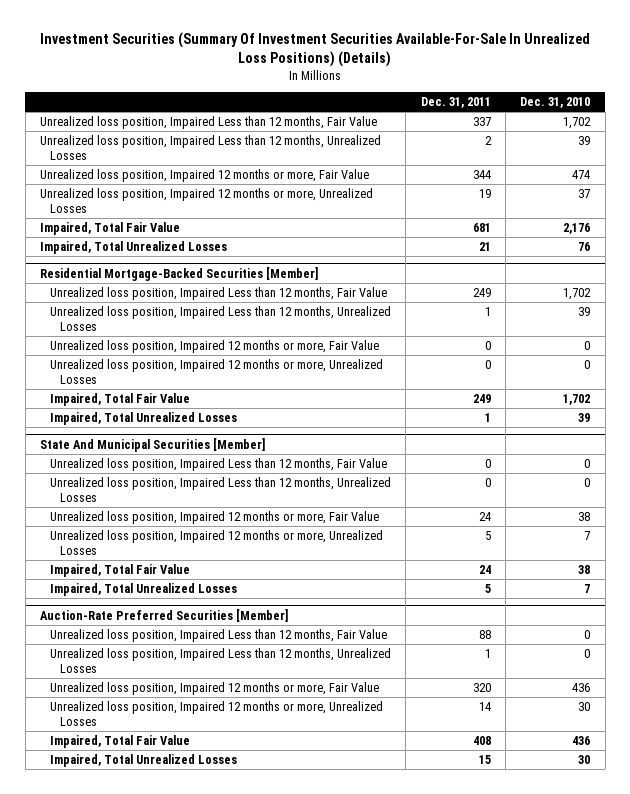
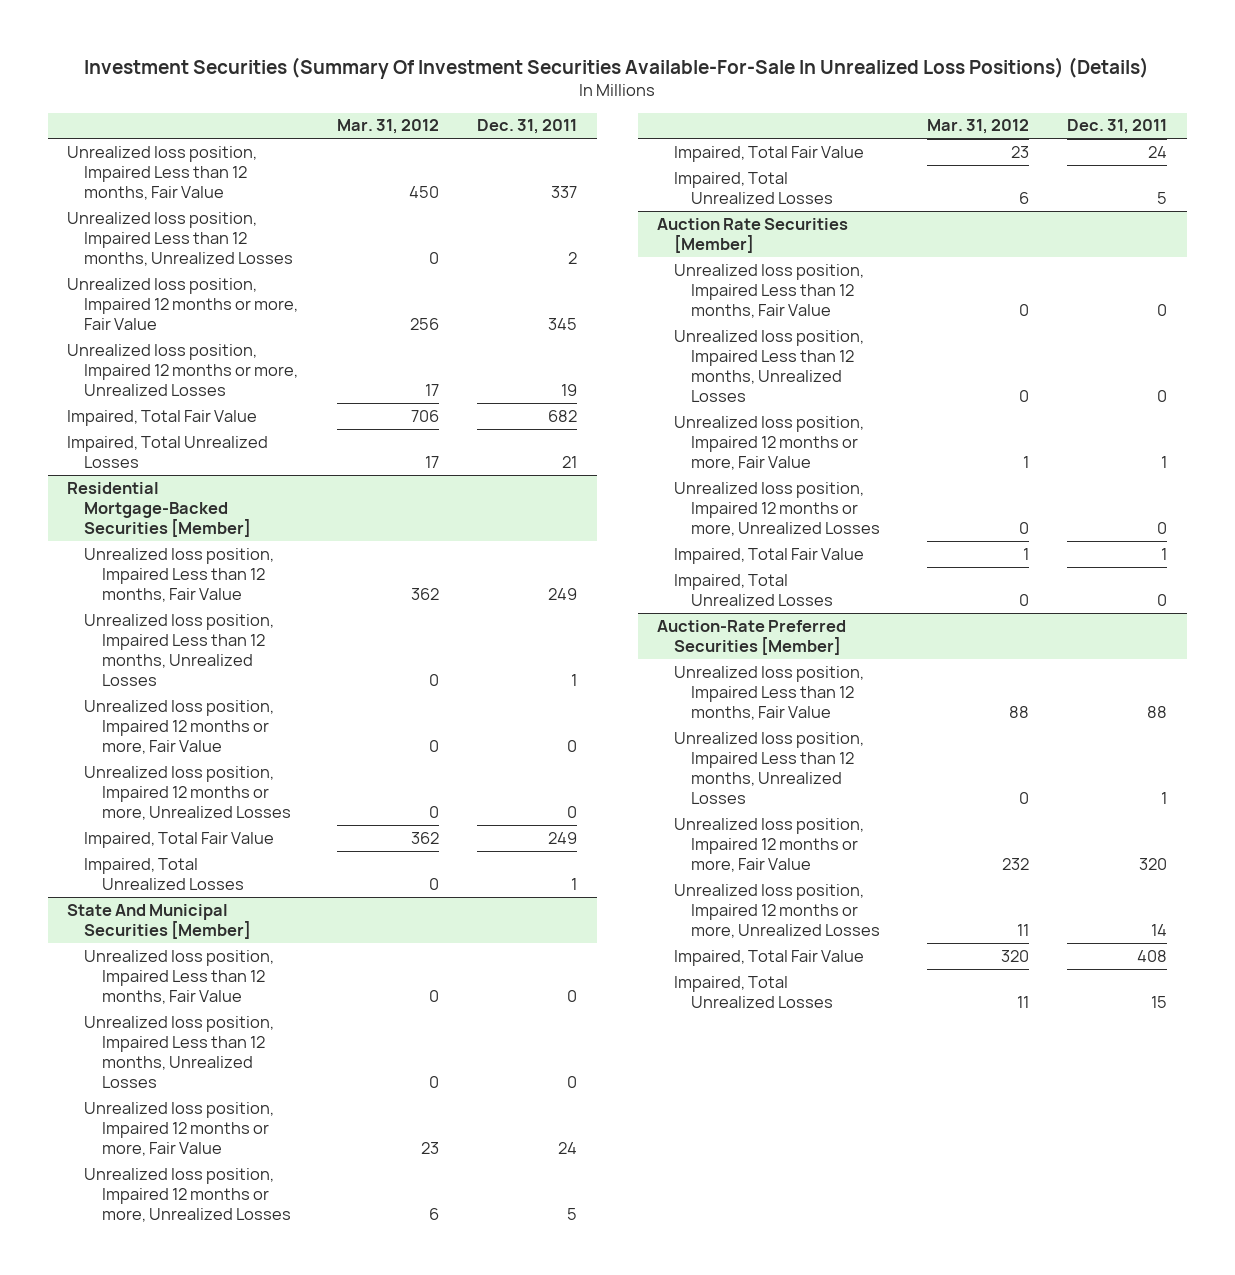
- | Dec. 31, 2011 | Dec. 31, 2010
+ | Mar. 31, 2012 | Dec. 31, 2011
- Unrealized loss position, Impaired 12 months or more, Fair Value | 344 | 474
+ Unrealized loss position, Impaired 12 months or more, Fair Value | 256 | 345
- Impaired, Total Fair Value | 681 | 2,176
+ Impaired, Total Fair Value | 706 | 682
+ Auction Rate Securities [Member]
+ Unrealized loss position, Impaired Less than 12 months, Fair Value | 0 | 0
+ Unrealized loss position, Impaired Less than 12 months, Unrealized Losses | 0 | 0
+ Unrealized loss position, Impaired 12 months or more, Fair Value | 1 | 1
+ Unrealized loss position, Impaired 12 months or more, Unrealized Losses | 0 | 0
+ Impaired, Total Fair Value | 1 | 1
+ Impaired, Total Unrealized Losses | 0 | 0

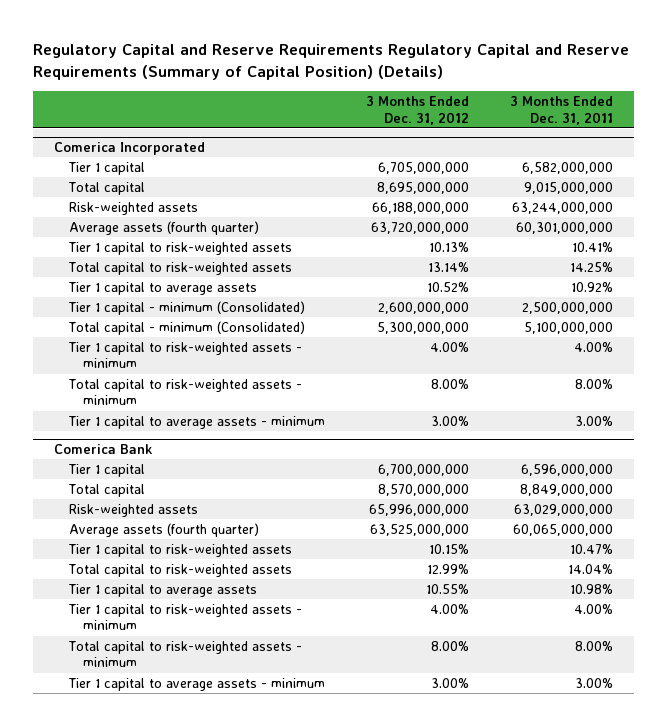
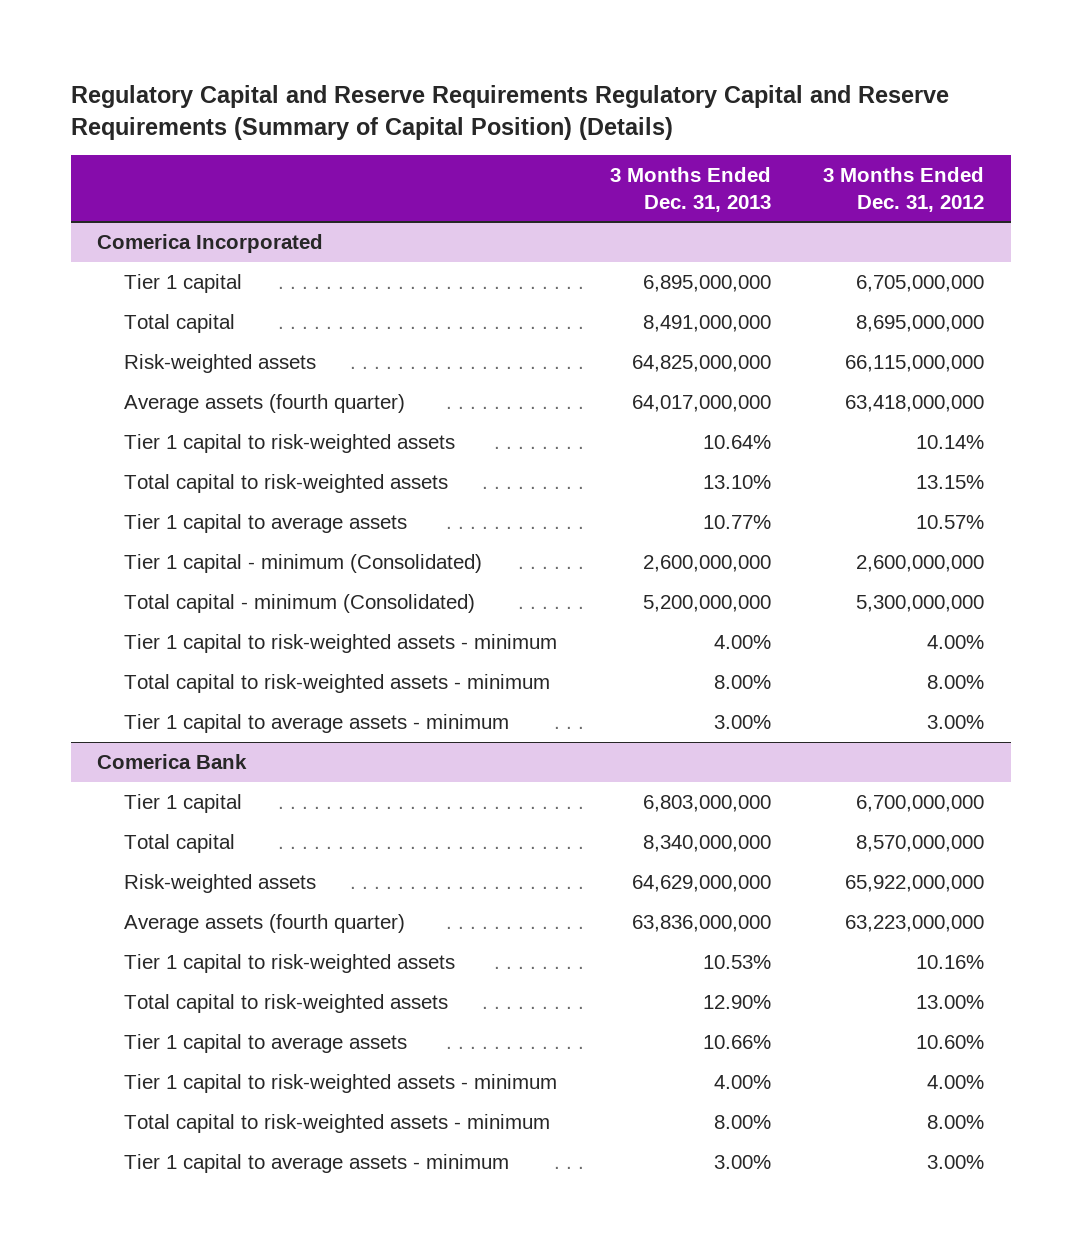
- | 3 Months Ended Dec. 31, 2012 | 3 Months Ended Dec. 31, 2011
+ | 3 Months Ended Dec. 31, 2013 | 3 Months Ended Dec. 31, 2012
@ Comerica Incorporated
- Risk-weighted assets | 66,188,000,000 | 63,244,000,000
- Average assets (fourth quarter) | 63,720,000,000 | 60,301,000,000
- Tier 1 capital to risk-weighted assets | 10.13% | 10.41%
- Total capital to risk-weighted assets | 13.14% | 14.25%
- Tier 1 capital to average assets | 10.52% | 10.92%
+ Risk-weighted assets | 64,825,000,000 | 66,115,000,000
+ Average assets (fourth quarter) | 64,017,000,000 | 63,418,000,000
+ Tier 1 capital to risk-weighted assets | 10.64% | 10.14%
+ Total capital to risk-weighted assets | 13.10% | 13.15%
+ Tier 1 capital to average assets | 10.77% | 10.57%
@ Comerica Bank
- Risk-weighted assets | 65,996,000,000 | 63,029,000,000
- Average assets (fourth quarter) | 63,525,000,000 | 60,065,000,000
- Tier 1 capital to risk-weighted assets | 10.15% | 10.47%
- Total capital to risk-weighted assets | 12.99% | 14.04%
- Tier 1 capital to average assets | 10.55% | 10.98%
+ Risk-weighted assets | 64,629,000,000 | 65,922,000,000
+ Average assets (fourth quarter) | 63,836,000,000 | 63,223,000,000
+ Tier 1 capital to risk-weighted assets | 10.53% | 10.16%
+ Total capital to risk-weighted assets | 12.90% | 13.00%
+ Tier 1 capital to average assets | 10.66% | 10.60%

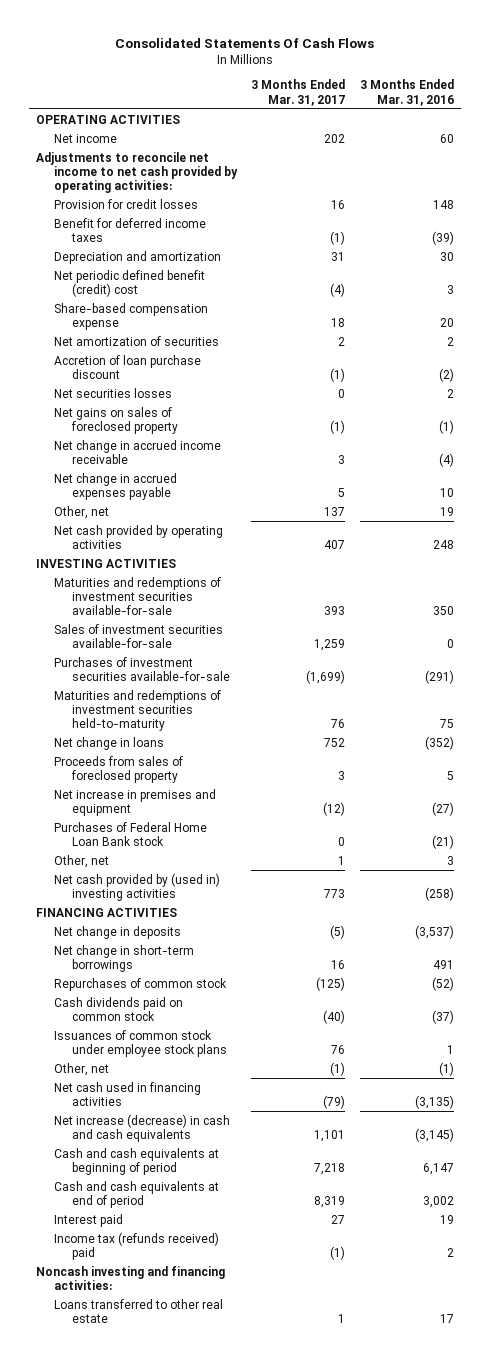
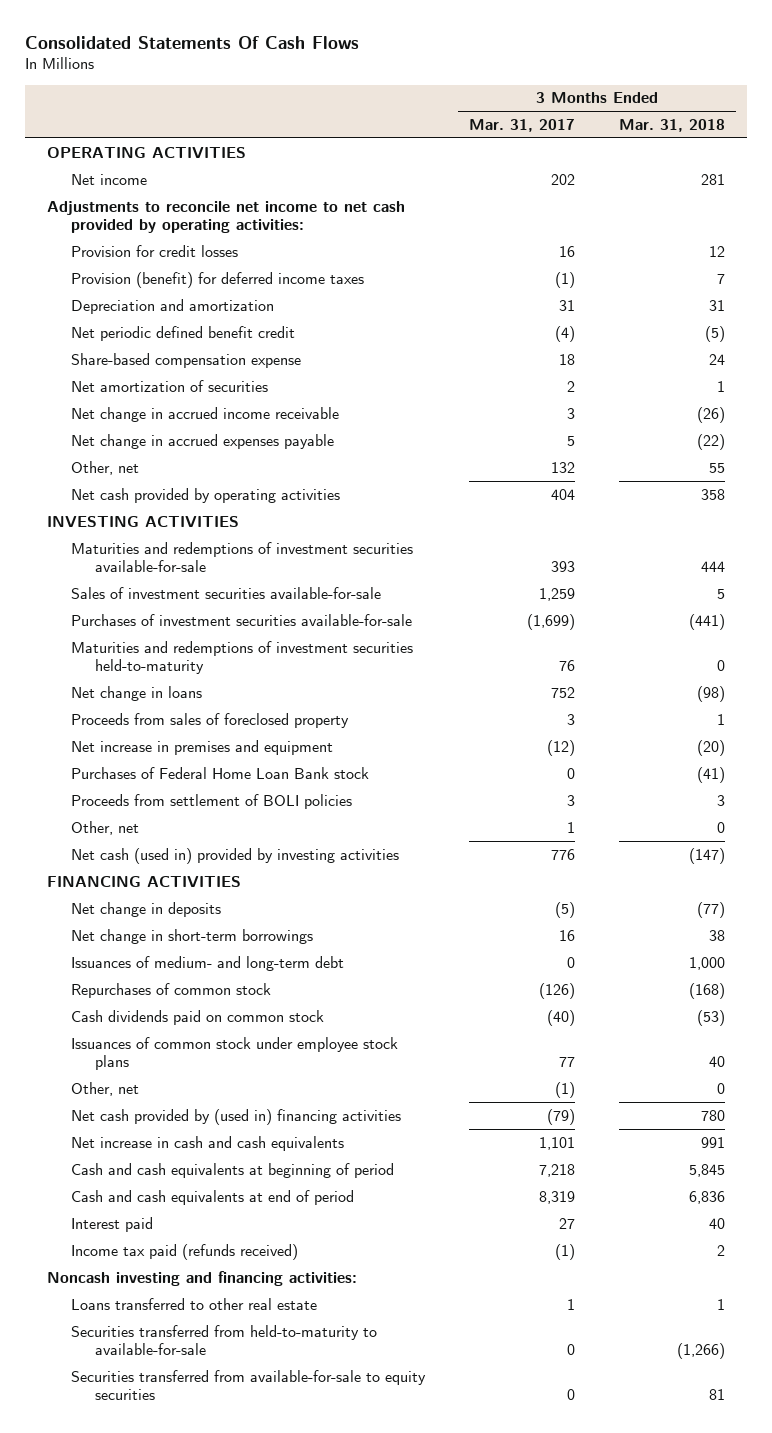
- | 3 Months Ended Mar. 31, 2017 | 3 Months Ended Mar. 31, 2016
+ | 3 Months Ended Mar. 31, 2017 | 3 Months Ended Mar. 31, 2018
- Benefit for deferred income taxes | (1) | (39)
+ Provision (benefit) for deferred income taxes | (1) | 7
- Net periodic defined benefit (credit) cost | (4) | 3
+ Net periodic defined benefit credit | (4) | (5)
- Accretion of loan purchase discount | (1) | (2)
- Net securities losses | 0 | 2
- Net gains on sales of foreclosed property | (1) | (1)
- Other, net | 137 | 19
- Net cash provided by operating activities | 407 | 248
+ Other, net | 132 | 55
+ Net cash provided by operating activities | 404 | 358
+ Proceeds from settlement of BOLI policies | 3 | 3
- Net cash provided by (used in) investing activities | 773 | (258)
+ Net cash (used in) provided by investing activities | 776 | (147)
- Repurchases of common stock | (125) | (52)
+ Issuances of medium- and long-term debt | 0 | 1,000
+ Repurchases of common stock | (126) | (168)
- Issuances of common stock under employee stock plans | 76 | 1
+ Issuances of common stock under employee stock plans | 77 | 40
- Net cash used in financing activities | (79) | (3,135)
- Net increase (decrease) in cash and cash equivalents | 1,101 | (3,145)
+ Net cash provided by (used in) financing activities | (79) | 780
+ Net increase in cash and cash equivalents | 1,101 | 991
- Income tax (refunds received) paid | (1) | 2
+ Income tax paid (refunds received) | (1) | 2
+ Securities transferred from held-to-maturity to available-for-sale | 0 | (1,266)
+ Securities transferred from available-for-sale to equity securities | 0 | 81

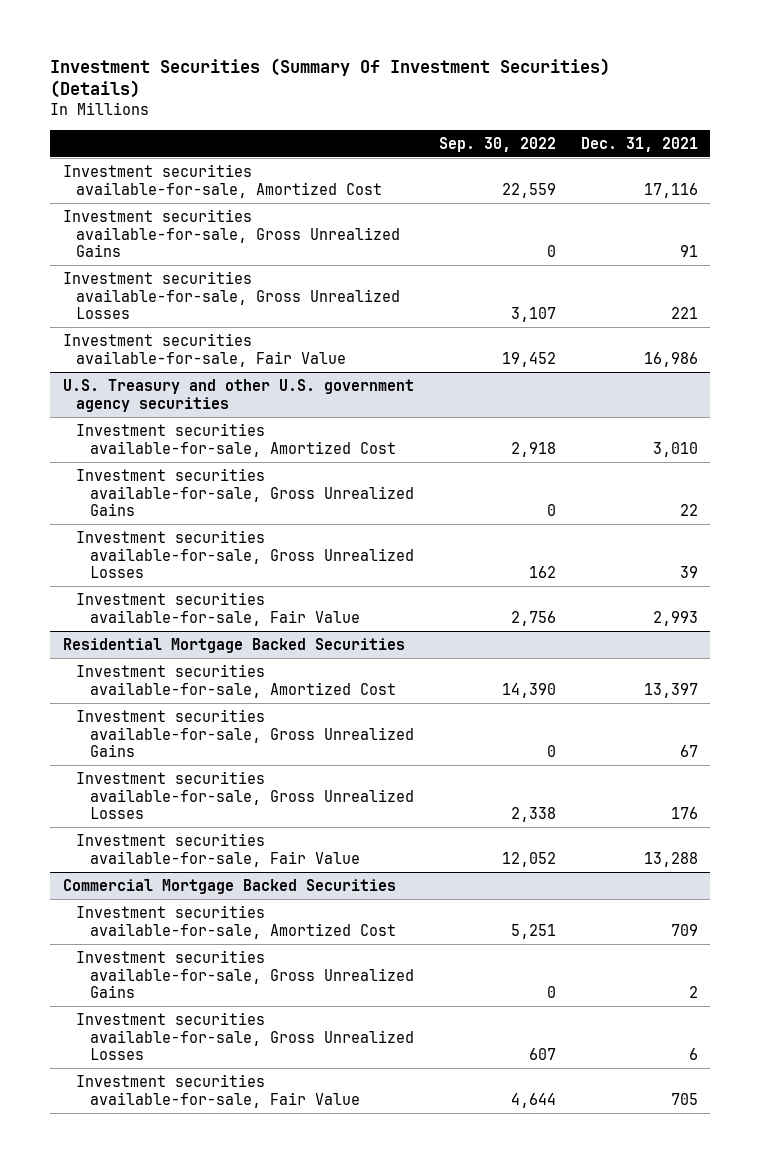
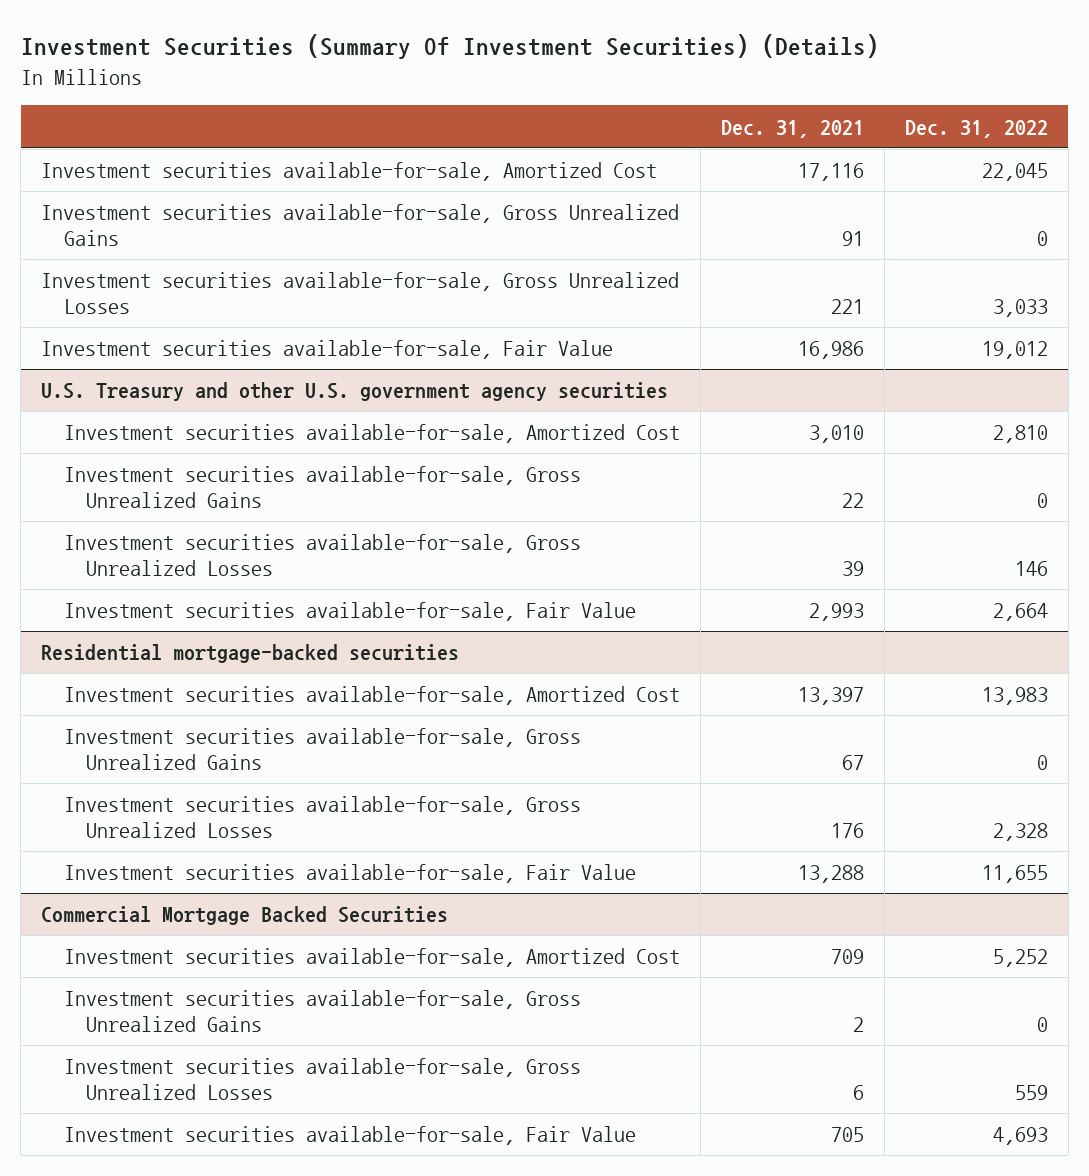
- | Sep. 30, 2022 | Dec. 31, 2021
+ | Dec. 31, 2021 | Dec. 31, 2022
- Residential Mortgage Backed Securities
+ Residential mortgage-backed securities

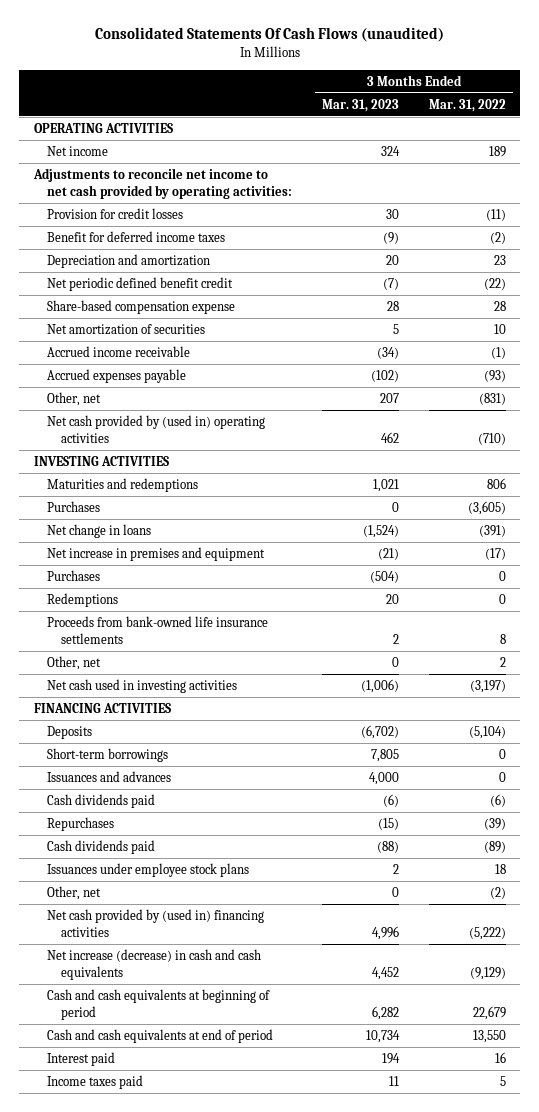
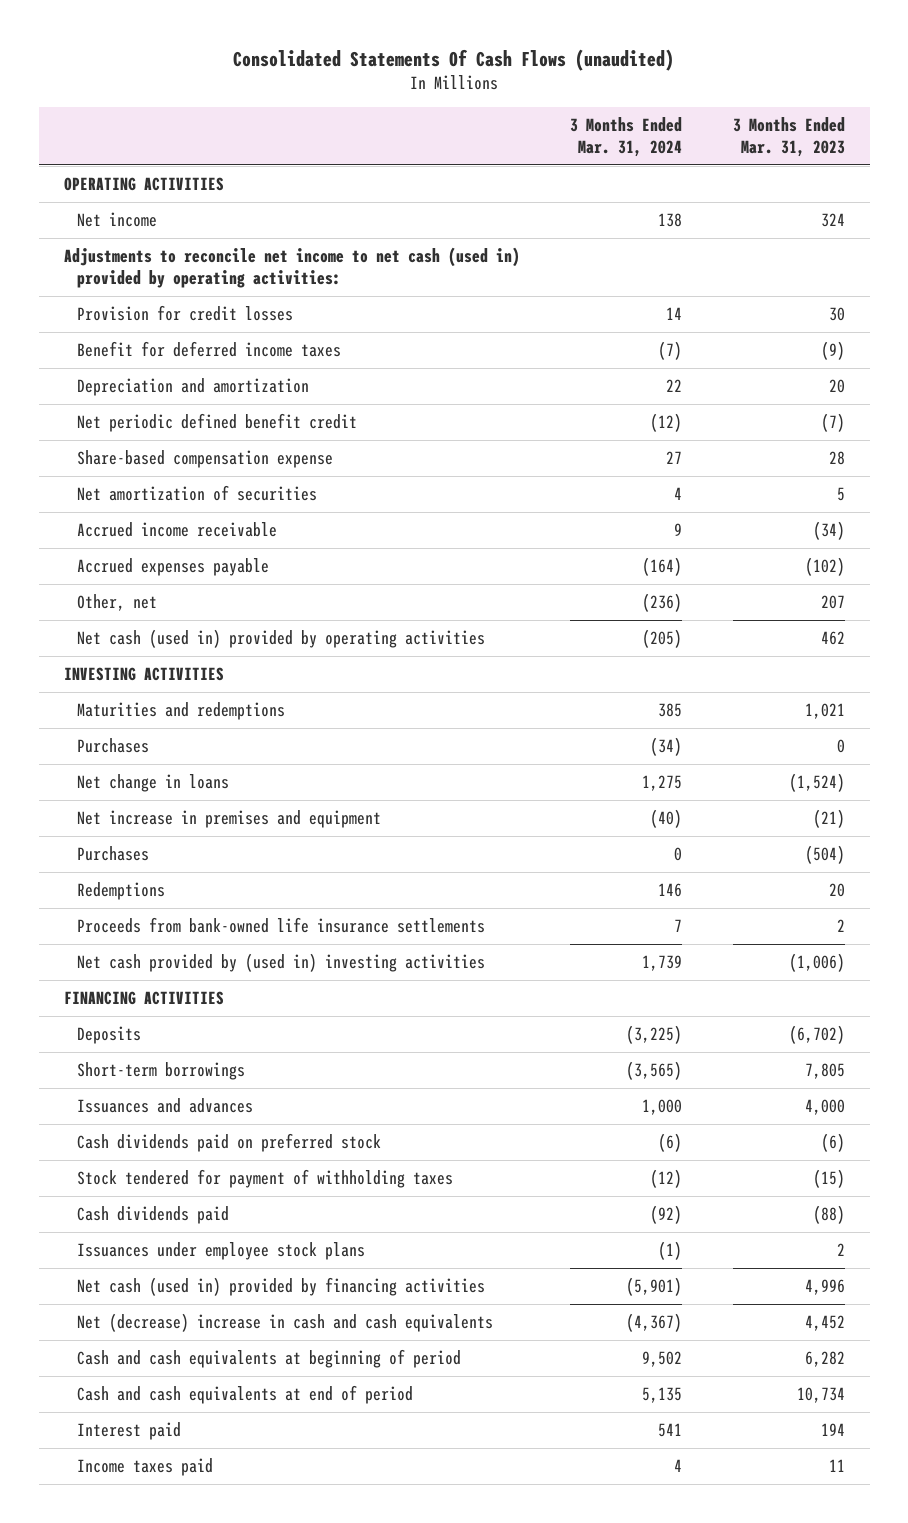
- | 3 Months Ended Mar. 31, 2023 | 3 Months Ended Mar. 31, 2022
+ | 3 Months Ended Mar. 31, 2024 | 3 Months Ended Mar. 31, 2023
- Adjustments to reconcile net income to net cash provided by operating activities:
+ Adjustments to reconcile net income to net cash (used in) provided by operating activities:
- Net cash provided by (used in) operating activities | 462 | (710)
+ Net cash (used in) provided by operating activities | (205) | 462
- Other, net | 0 | 2
- Net cash used in investing activities | (1,006) | (3,197)
+ Net cash provided by (used in) investing activities | 1,739 | (1,006)
- Cash dividends paid | (6) | (6)
- Repurchases | (15) | (39)
+ Cash dividends paid on preferred stock | (6) | (6)
+ Stock tendered for payment of withholding taxes | (12) | (15)
- Other, net | 0 | (2)
- Net cash provided by (used in) financing activities | 4,996 | (5,222)
- Net increase (decrease) in cash and cash equivalents | 4,452 | (9,129)
+ Net cash (used in) provided by financing activities | (5,901) | 4,996
+ Net (decrease) increase in cash and cash equivalents | (4,367) | 4,452

